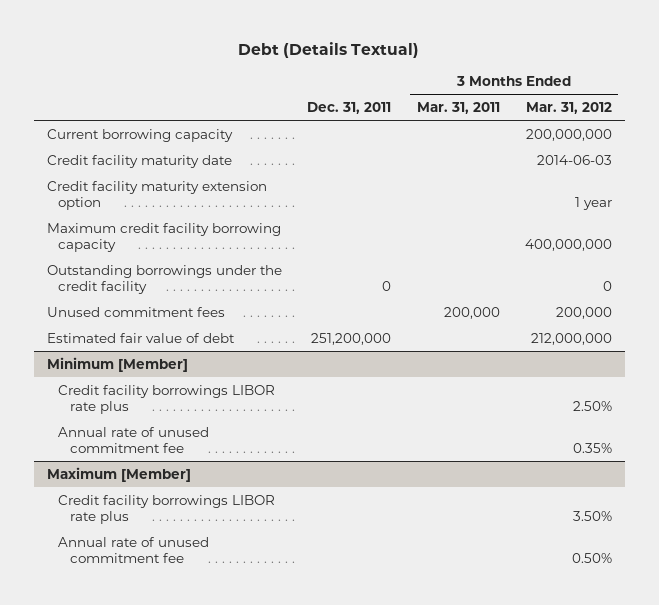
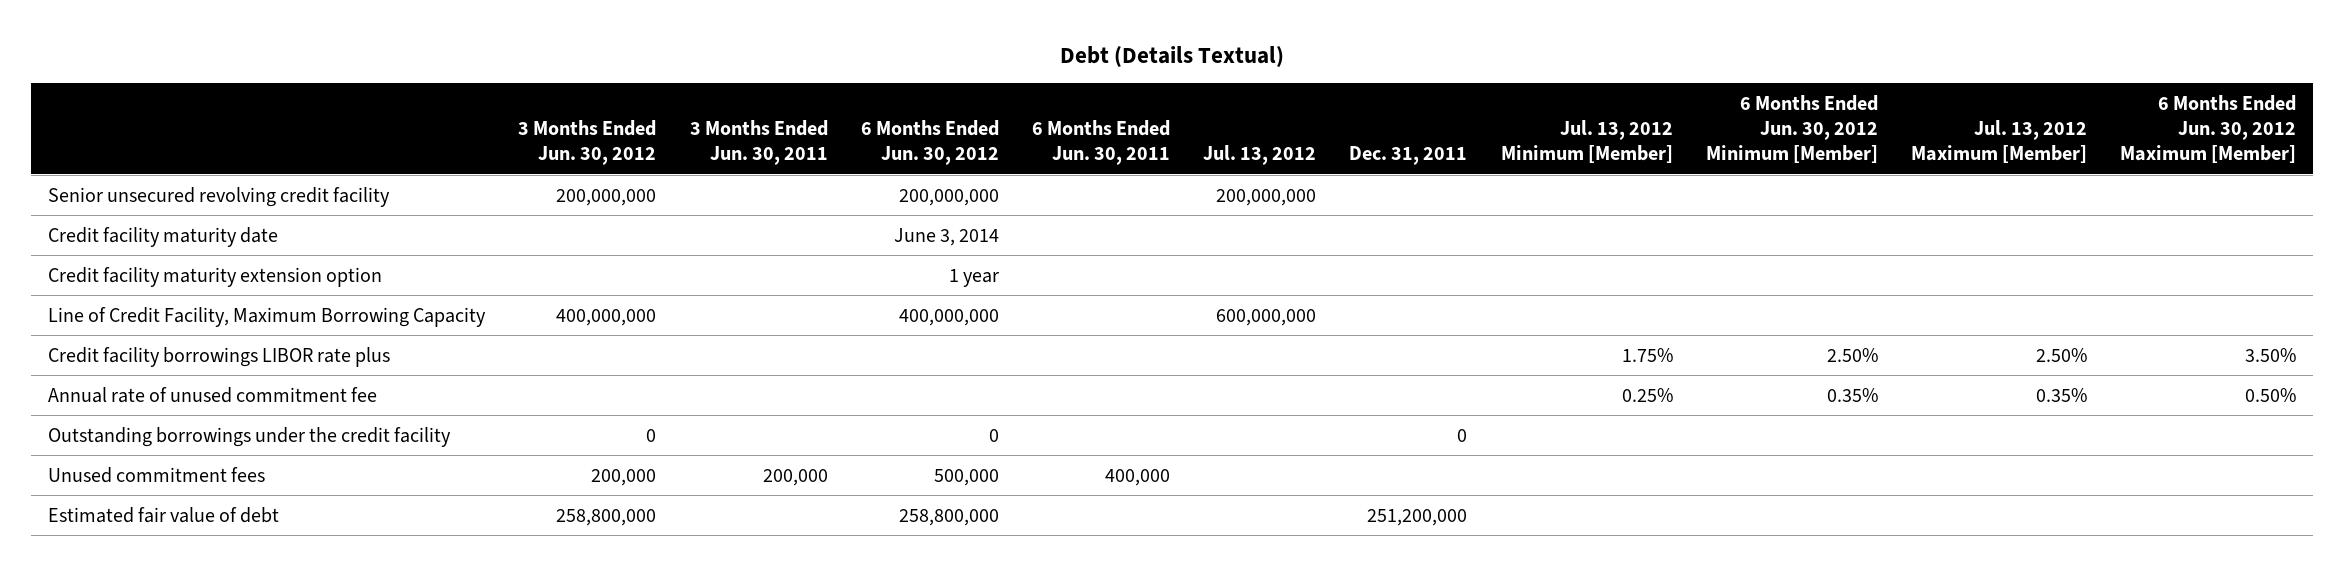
- | Dec. 31, 2011 | 3 Months Ended Mar. 31, 2011 | 3 Months Ended Mar. 31, 2012
+ | 3 Months Ended Jun. 30, 2012 | 3 Months Ended Jun. 30, 2011 | 6 Months Ended Jun. 30, 2012 | 6 Months Ended Jun. 30, 2011 | Jul. 13, 2012 | Dec. 31, 2011 | Jul. 13, 2012 Minimum [Member] | 6 Months Ended Jun. 30, 2012 Minimum [Member] | Jul. 13, 2012 Maximum [Member] | 6 Months Ended Jun. 30, 2012 Maximum [Member]
- Current borrowing capacity | | | 200,000,000
+ Senior unsecured revolving credit facility | 200,000,000 | | 200,000,000 | | 200,000,000 | | | | |
- Maximum credit facility borrowing capacity | | | 400,000,000
+ Line of Credit Facility, Maximum Borrowing Capacity | 400,000,000 | | 400,000,000 | | 600,000,000 | | | | |
+ Credit facility borrowings LIBOR rate plus | | | | | | | 1.75% | 2.50% | 2.50% | 3.50%
+ Annual rate of unused commitment fee | | | | | | | 0.25% | 0.35% | 0.35% | 0.50%
- Minimum [Member]
- Credit facility borrowings LIBOR rate plus | | | 2.50%
- Annual rate of unused commitment fee | | | 0.35%
- Maximum [Member]
- Credit facility borrowings LIBOR rate plus | | | 3.50%
- Annual rate of unused commitment fee | | | 0.50%

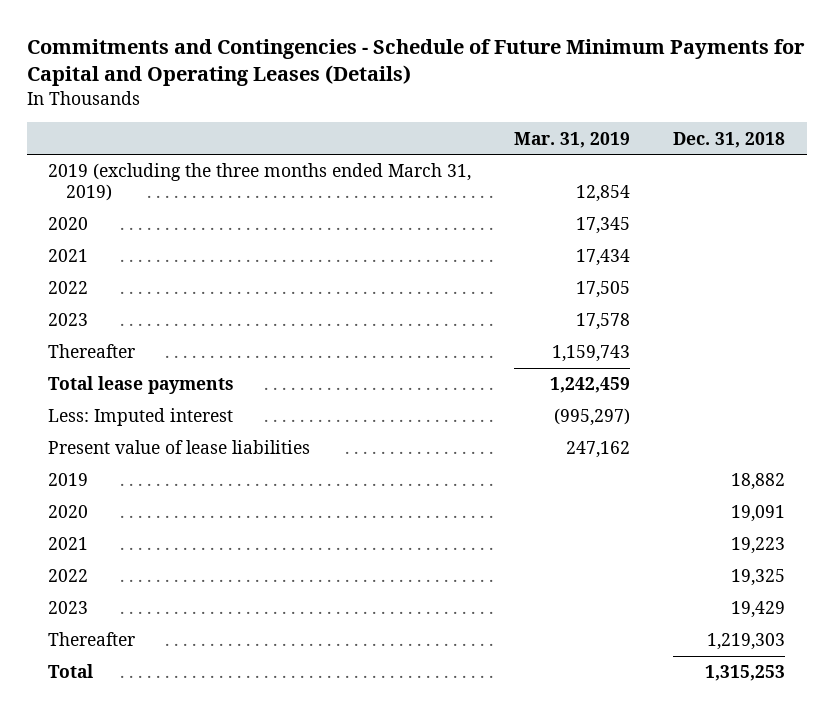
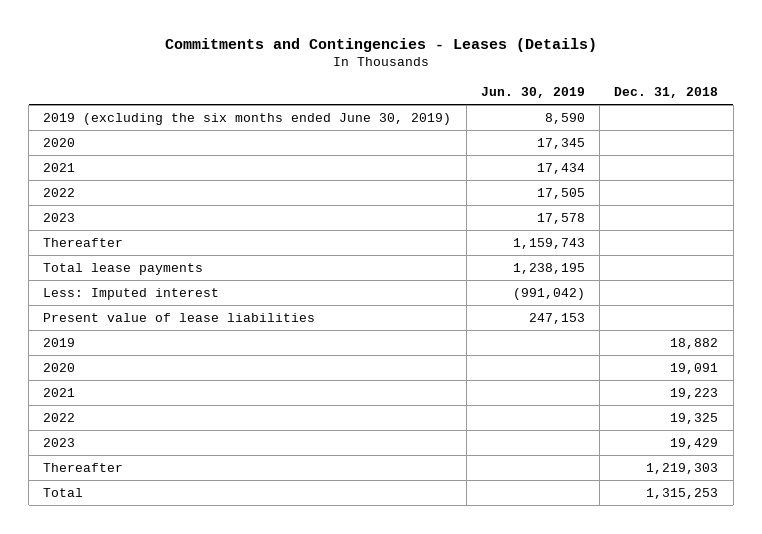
- Commitments and Contingencies - Schedule of Future Minimum Payments for Capital and Operating Leases (Details)
+ Commitments and Contingencies - Leases (Details)
- | Mar. 31, 2019 | Dec. 31, 2018
+ | Jun. 30, 2019 | Dec. 31, 2018
- 2019 (excluding the three months ended March 31, 2019) | 12,854 |
+ 2019 (excluding the six months ended June 30, 2019) | 8,590 |

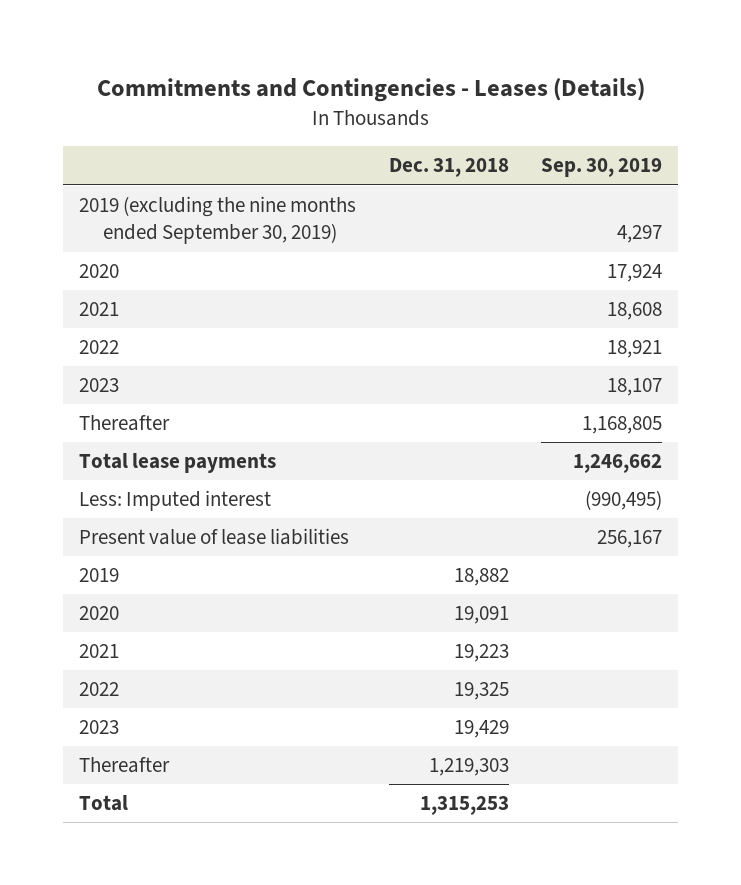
- | Jun. 30, 2019 | Dec. 31, 2018
+ | Dec. 31, 2018 | Sep. 30, 2019
- 2019 (excluding the six months ended June 30, 2019) | 8,590 |
+ 2019 (excluding the nine months ended September 30, 2019) | | 4,297

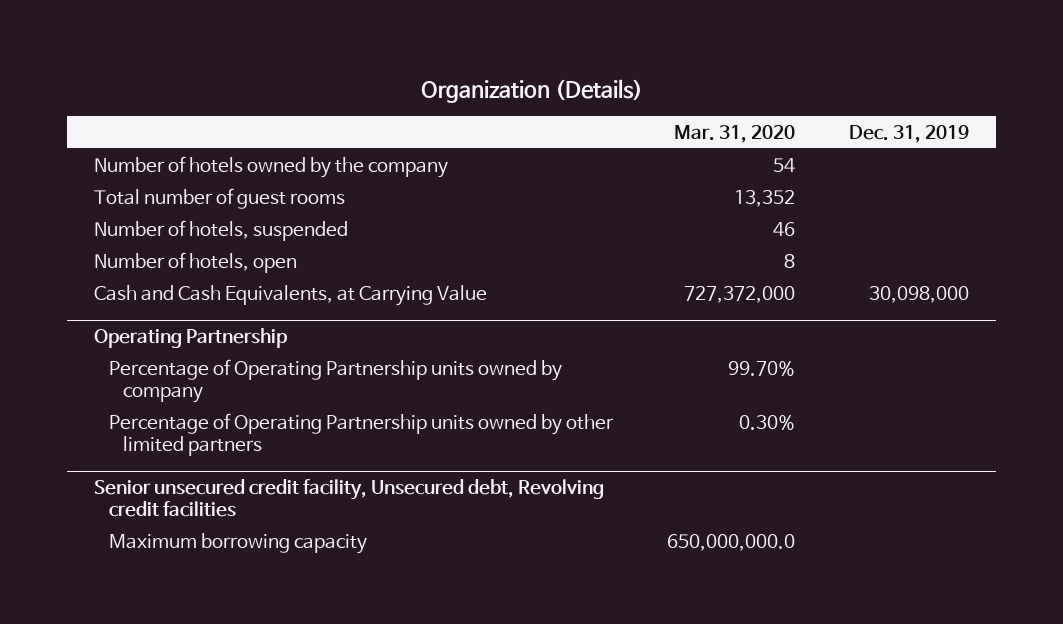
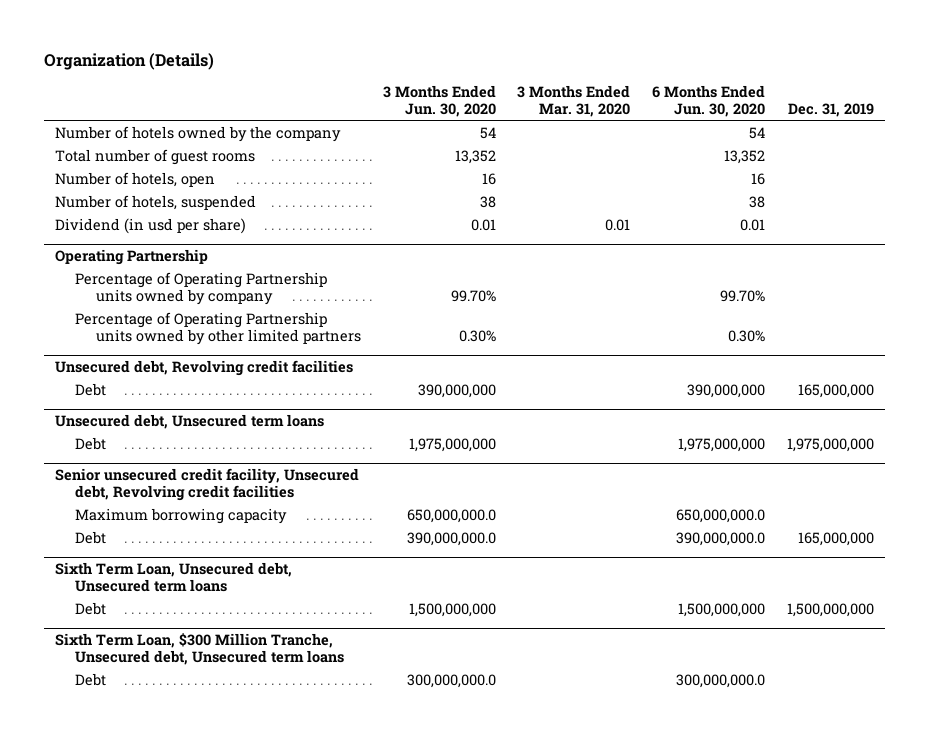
- | Mar. 31, 2020 | Dec. 31, 2019
+ | 3 Months Ended Jun. 30, 2020 | 3 Months Ended Mar. 31, 2020 | 6 Months Ended Jun. 30, 2020 | Dec. 31, 2019
- Cash and Cash Equivalents, at Carrying Value | 727,372,000 | 30,098,000
moved down: Number of hotels, suspended | 38 | | 38 |
+ Dividend (in usd per share) | 0.01 | 0.01 | 0.01 |
+ Unsecured debt, Revolving credit facilities
+ Debt | 390,000,000 | | 390,000,000 | 165,000,000
+ Unsecured debt, Unsecured term loans
+ Debt | 1,975,000,000 | | 1,975,000,000 | 1,975,000,000
@ Senior unsecured credit facility, Unsecured debt, Revolving credit facilities
+ Debt | 390,000,000.0 | | 390,000,000.0 | 165,000,000
+ Sixth Term Loan, Unsecured debt, Unsecured term loans
+ Debt | 1,500,000,000 | | 1,500,000,000 | 1,500,000,000
+ Sixth Term Loan, $300 Million Tranche, Unsecured debt, Unsecured term loans
+ Debt | 300,000,000.0 | | 300,000,000.0 |

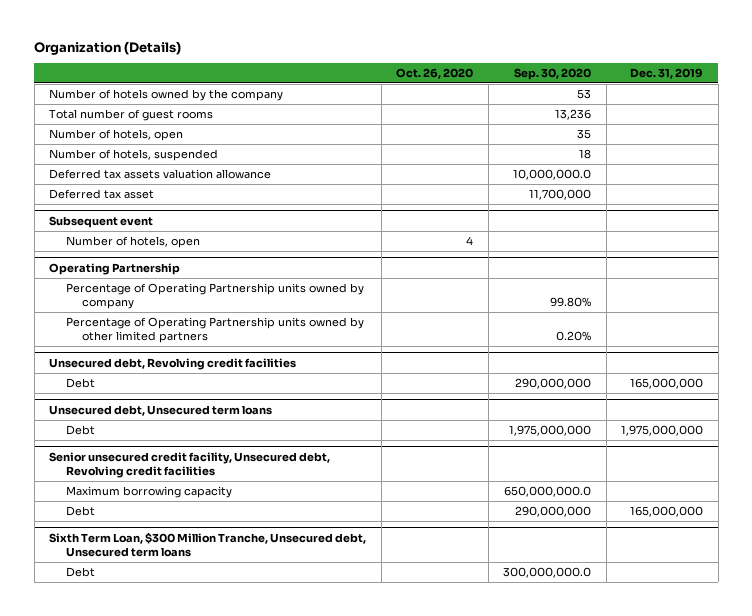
- | 3 Months Ended Jun. 30, 2020 | 3 Months Ended Mar. 31, 2020 | 6 Months Ended Jun. 30, 2020 | Dec. 31, 2019
+ | Oct. 26, 2020 | Sep. 30, 2020 | Dec. 31, 2019
- Dividend (in usd per share) | 0.01 | 0.01 | 0.01 |
+ Deferred tax assets valuation allowance | | 10,000,000.0 |
+ Deferred tax asset | | 11,700,000 |
+ Subsequent event
+ Number of hotels, open | 4 | |
- Sixth Term Loan, Unsecured debt, Unsecured term loans
- Debt | 1,500,000,000 | | 1,500,000,000 | 1,500,000,000

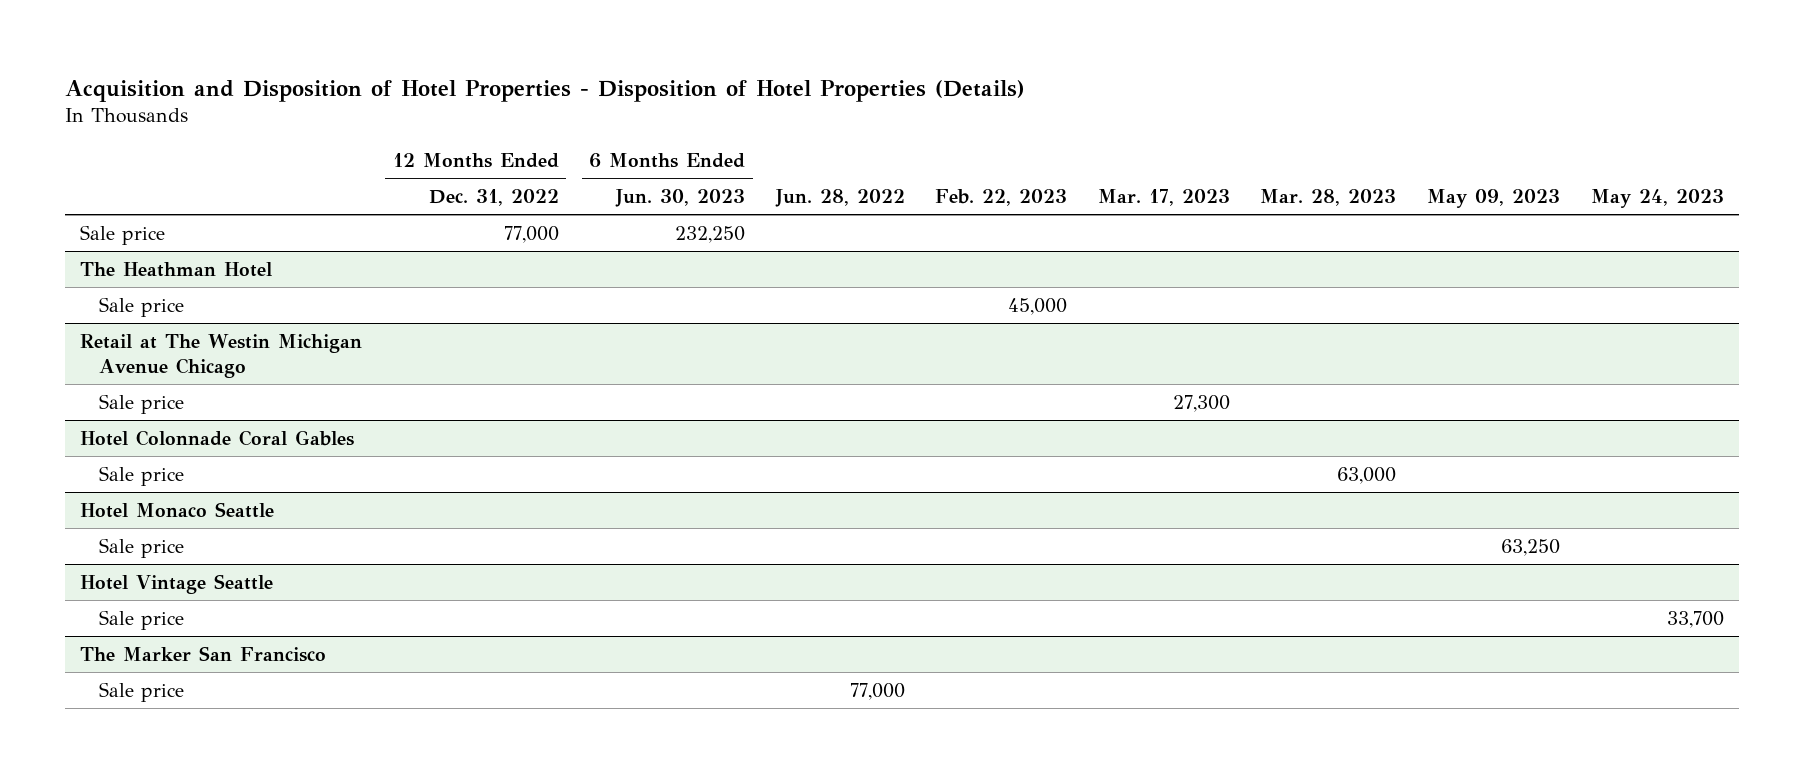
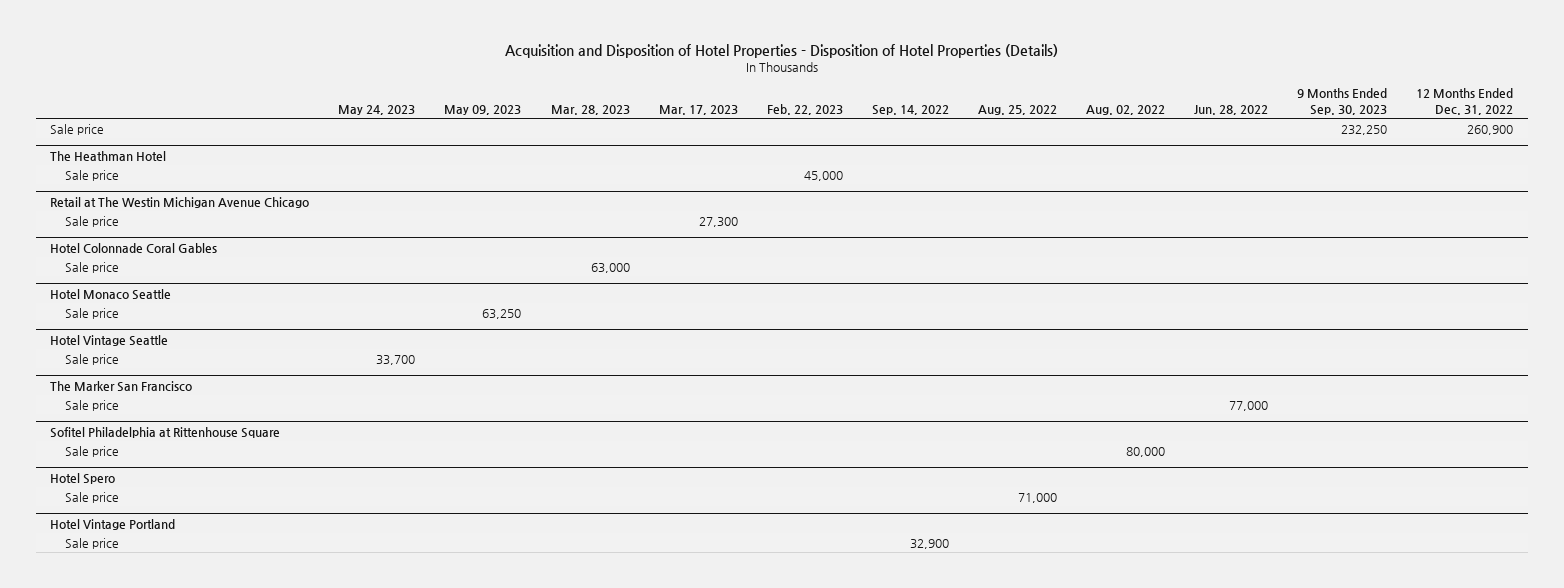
- | 12 Months Ended Dec. 31, 2022 | 6 Months Ended Jun. 30, 2023 | Jun. 28, 2022 | Feb. 22, 2023 | Mar. 17, 2023 | Mar. 28, 2023 | May 09, 2023 | May 24, 2023
+ | May 24, 2023 | May 09, 2023 | Mar. 28, 2023 | Mar. 17, 2023 | Feb. 22, 2023 | Sep. 14, 2022 | Aug. 25, 2022 | Aug. 02, 2022 | Jun. 28, 2022 | 9 Months Ended Sep. 30, 2023 | 12 Months Ended Dec. 31, 2022
- Sale price | 77,000 | 232,250 | | | | | |
+ Sale price | | | | | | | | | | 232,250 | 260,900
+ Sofitel Philadelphia at Rittenhouse Square
+ Sale price | | | | | | | | 80,000 | | |
+ Hotel Spero
+ Sale price | | | | | | | 71,000 | | | |
+ Hotel Vintage Portland
+ Sale price | | | | | | 32,900 | | | | |

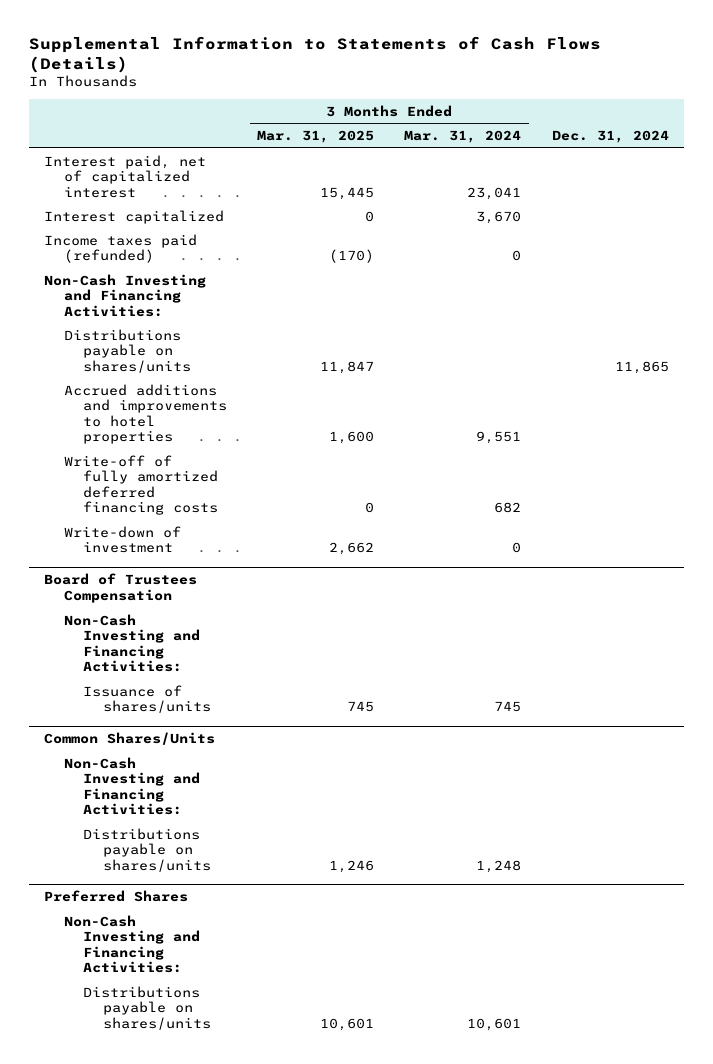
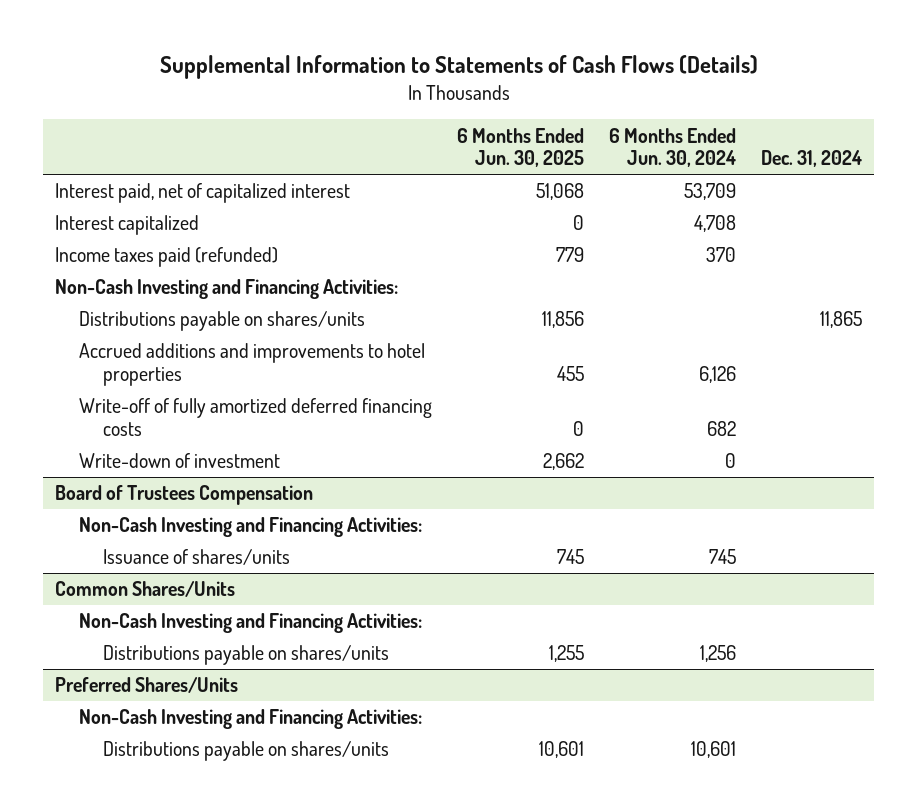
- | 3 Months Ended Mar. 31, 2025 | 3 Months Ended Mar. 31, 2024 | Dec. 31, 2024
+ | 6 Months Ended Jun. 30, 2025 | 6 Months Ended Jun. 30, 2024 | Dec. 31, 2024
- Preferred Shares
+ Preferred Shares/Units

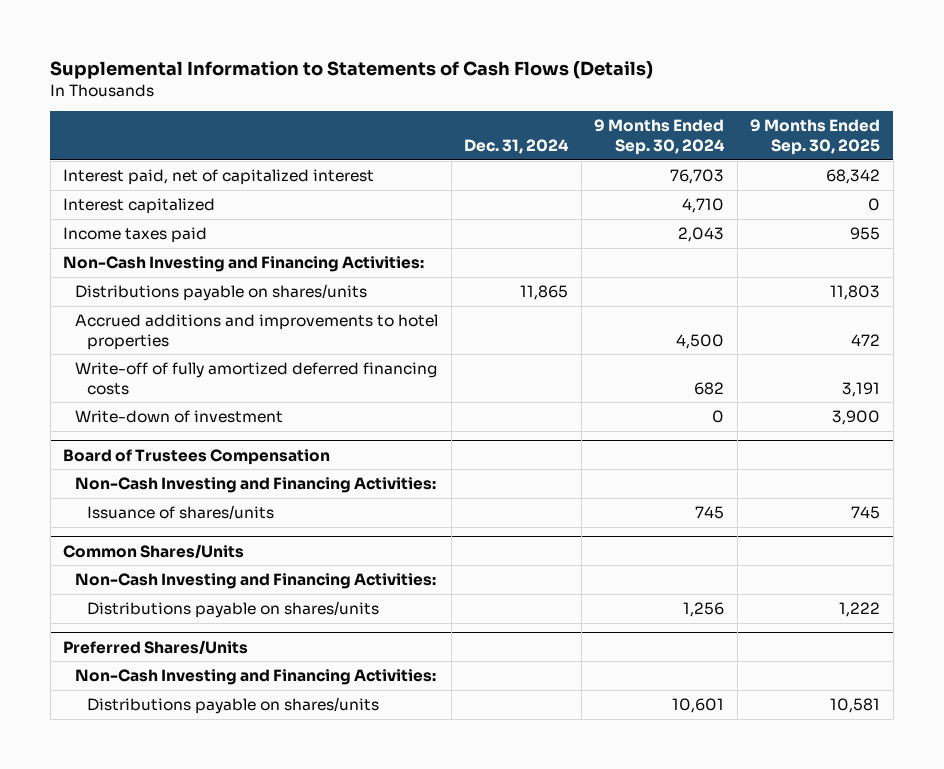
- | 6 Months Ended Jun. 30, 2025 | 6 Months Ended Jun. 30, 2024 | Dec. 31, 2024
+ | Dec. 31, 2024 | 9 Months Ended Sep. 30, 2024 | 9 Months Ended Sep. 30, 2025
- Income taxes paid (refunded) | 779 | 370 |
+ Income taxes paid | | 2,043 | 955

